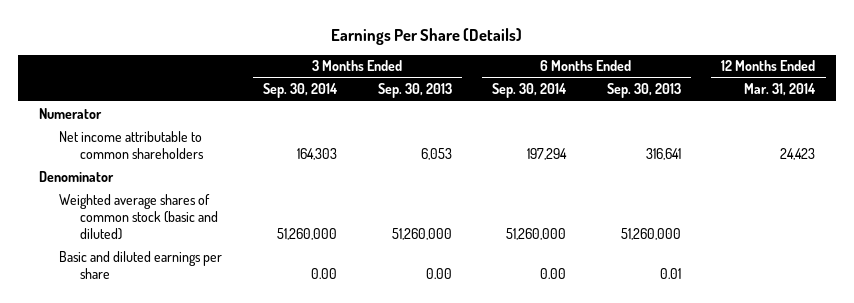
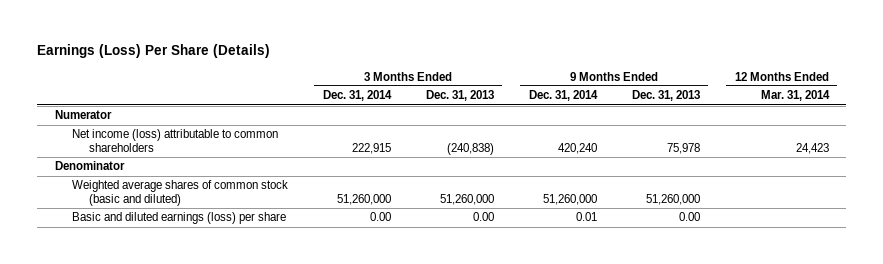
- Earnings Per Share (Details)
+ Earnings (Loss) Per Share (Details)
- | 3 Months Ended Sep. 30, 2014 | 3 Months Ended Sep. 30, 2013 | 6 Months Ended Sep. 30, 2014 | 6 Months Ended Sep. 30, 2013 | 12 Months Ended Mar. 31, 2014
+ | 3 Months Ended Dec. 31, 2014 | 3 Months Ended Dec. 31, 2013 | 9 Months Ended Dec. 31, 2014 | 9 Months Ended Dec. 31, 2013 | 12 Months Ended Mar. 31, 2014
- Net income attributable to common shareholders | 164,303 | 6,053 | 197,294 | 316,641 | 24,423
+ Net income (loss) attributable to common shareholders | 222,915 | (240,838) | 420,240 | 75,978 | 24,423
- Basic and diluted earnings per share | 0.00 | 0.00 | 0.00 | 0.01 |
+ Basic and diluted earnings (loss) per share | 0.00 | 0.00 | 0.01 | 0.00 |

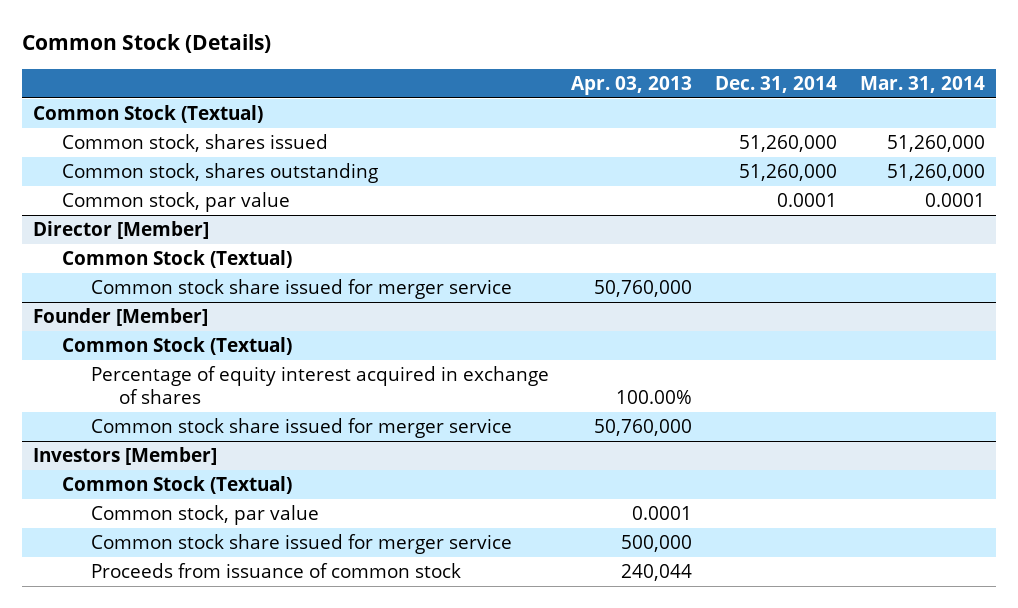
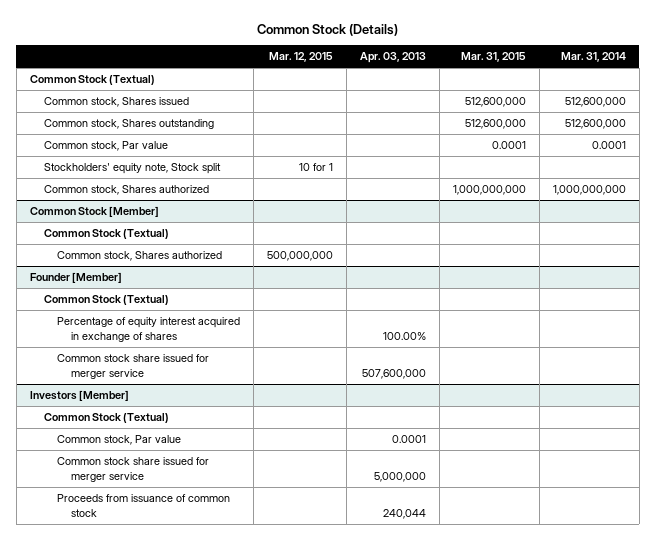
- | Apr. 03, 2013 | Dec. 31, 2014 | Mar. 31, 2014
+ | Mar. 12, 2015 | Apr. 03, 2013 | Mar. 31, 2015 | Mar. 31, 2014
- Common stock, shares issued | | 51,260,000 | 51,260,000
- Common stock, shares outstanding | | 51,260,000 | 51,260,000
- Common stock, par value | | 0.0001 | 0.0001
- Director [Member]
- Common Stock (Textual)
- Common stock share issued for merger service | 50,760,000 | |
+ Common stock, Shares issued | | | 512,600,000 | 512,600,000
+ Common stock, Shares outstanding | | | 512,600,000 | 512,600,000
+ Common stock, Par value | | | 0.0001 | 0.0001
+ Stockholders' equity note, Stock split | 10 for 1 | | |
+ Common stock, Shares authorized | | | 1,000,000,000 | 1,000,000,000
+ Common Stock [Member]
+ Common Stock (Textual)
+ Common stock, Shares authorized | 500,000,000 | | |
@ Founder [Member]
- Common stock share issued for merger service | 50,760,000 | |
+ Common stock share issued for merger service | | 507,600,000 | |
@ Investors [Member]
- Common stock, par value | 0.0001 | |
- Common stock share issued for merger service | 500,000 | |
+ Common stock, Par value | | 0.0001 | |
+ Common stock share issued for merger service | | 5,000,000 | |

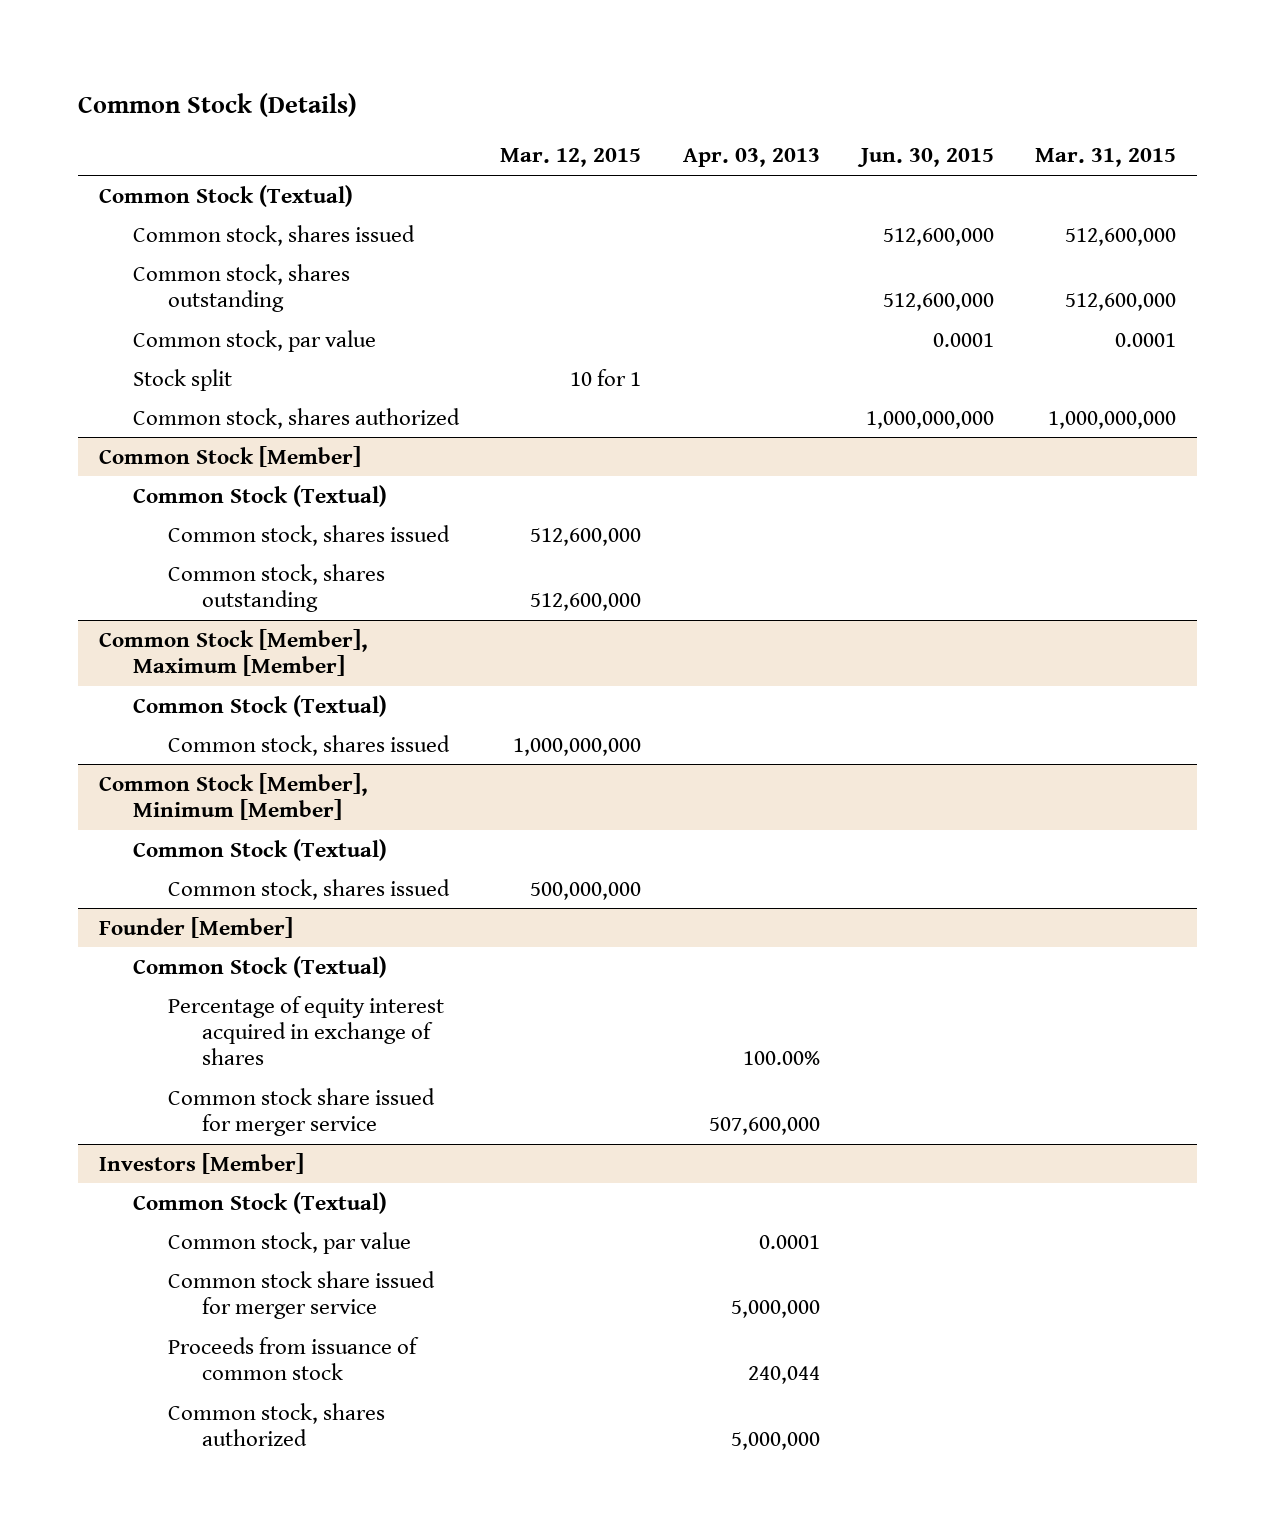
- | Mar. 12, 2015 | Apr. 03, 2013 | Mar. 31, 2015 | Mar. 31, 2014
+ | Mar. 12, 2015 | Apr. 03, 2013 | Jun. 30, 2015 | Mar. 31, 2015
- Common stock, Shares issued | | | 512,600,000 | 512,600,000
- Common stock, Shares outstanding | | | 512,600,000 | 512,600,000
- Common stock, Par value | | | 0.0001 | 0.0001
- Stockholders' equity note, Stock split | 10 for 1 | | |
- Common stock, Shares authorized | | | 1,000,000,000 | 1,000,000,000
+ Common stock, shares issued | | | 512,600,000 | 512,600,000
+ Common stock, shares outstanding | | | 512,600,000 | 512,600,000
+ Common stock, par value | | | 0.0001 | 0.0001
+ Stock split | 10 for 1 | | |
+ Common stock, shares authorized | | | 1,000,000,000 | 1,000,000,000
@ Common Stock [Member]
- Common stock, Shares authorized | 500,000,000 | | |
+ Common stock, shares issued | 512,600,000 | | |
+ Common stock, shares outstanding | 512,600,000 | | |
+ Common Stock [Member], Maximum [Member]
+ Common Stock (Textual)
+ Common stock, shares issued | 1,000,000,000 | | |
+ Common Stock [Member], Minimum [Member]
+ Common Stock (Textual)
+ Common stock, shares issued | 500,000,000 | | |
@ Investors [Member]
- Common stock, Par value | | 0.0001 | |
+ Common stock, par value | | 0.0001 | |
+ Common stock, shares authorized | | 5,000,000 | |

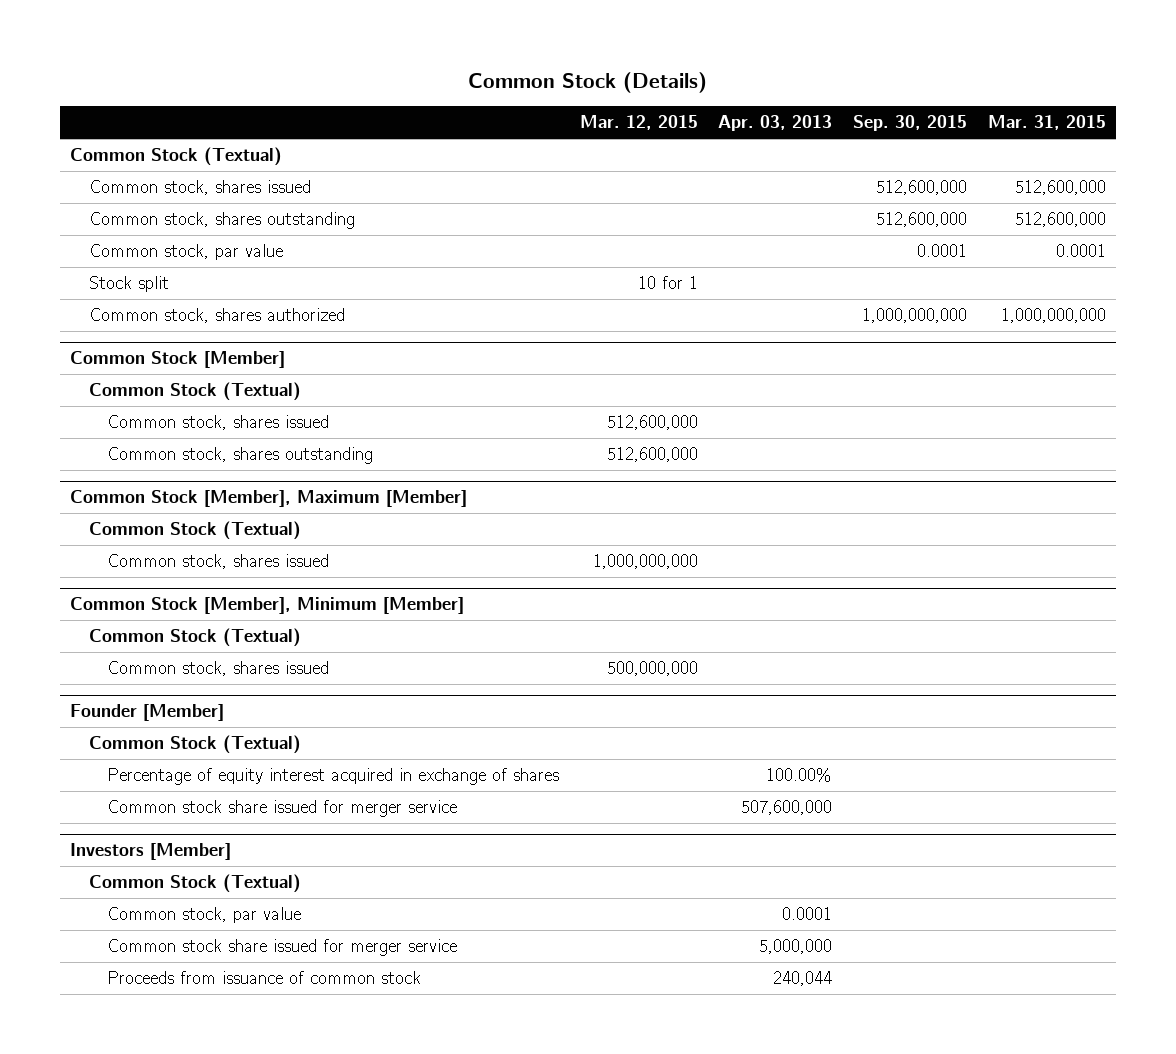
- | Mar. 12, 2015 | Apr. 03, 2013 | Jun. 30, 2015 | Mar. 31, 2015
+ | Mar. 12, 2015 | Apr. 03, 2013 | Sep. 30, 2015 | Mar. 31, 2015
@ Investors [Member]
- Common stock, shares authorized | | 5,000,000 | |

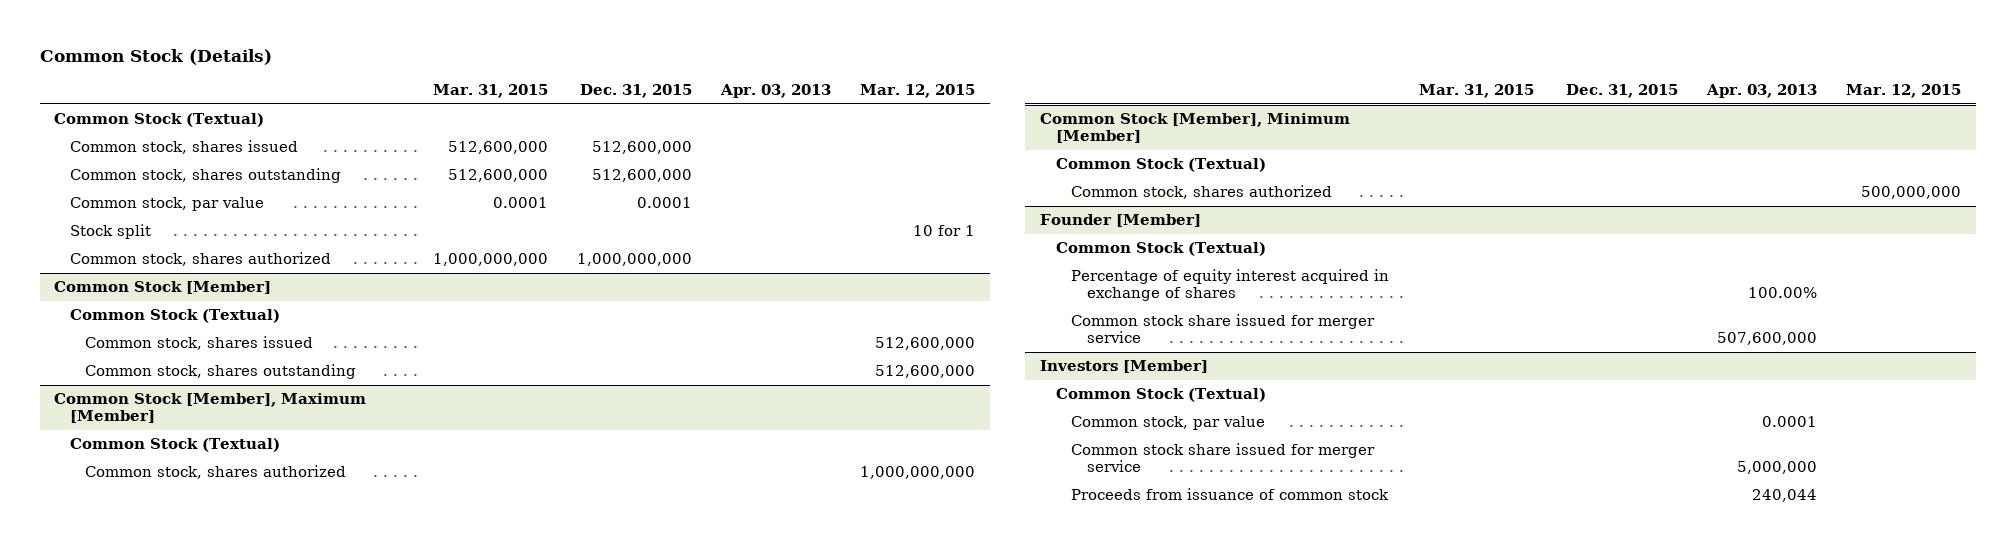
- | Mar. 12, 2015 | Apr. 03, 2013 | Sep. 30, 2015 | Mar. 31, 2015
+ | Mar. 31, 2015 | Dec. 31, 2015 | Apr. 03, 2013 | Mar. 12, 2015
@ Common Stock [Member], Maximum [Member]
- Common stock, shares issued | 1,000,000,000 | | |
+ Common stock, shares authorized | | | | 1,000,000,000
@ Common Stock [Member], Minimum [Member]
- Common stock, shares issued | 500,000,000 | | |
+ Common stock, shares authorized | | | | 500,000,000

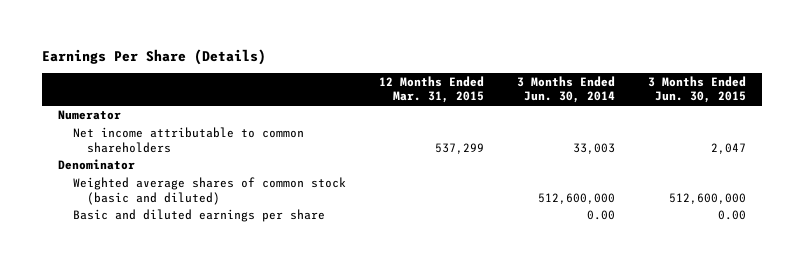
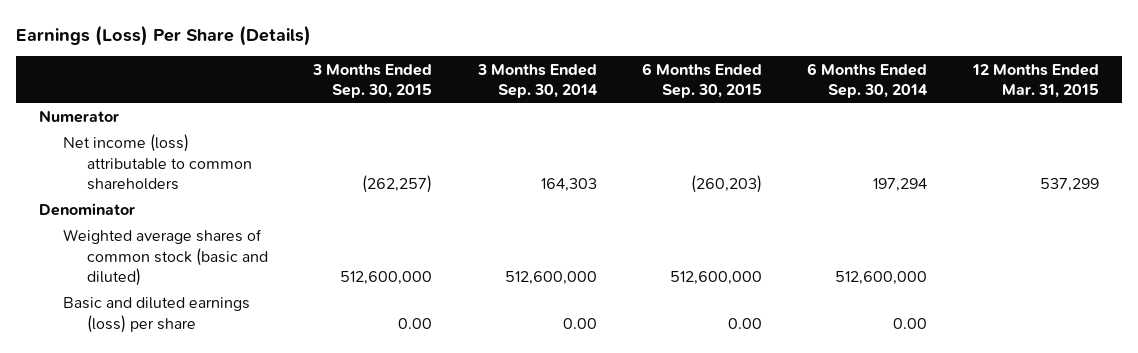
- Earnings Per Share (Details)
+ Earnings (Loss) Per Share (Details)
- | 12 Months Ended Mar. 31, 2015 | 3 Months Ended Jun. 30, 2014 | 3 Months Ended Jun. 30, 2015
+ | 3 Months Ended Sep. 30, 2015 | 3 Months Ended Sep. 30, 2014 | 6 Months Ended Sep. 30, 2015 | 6 Months Ended Sep. 30, 2014 | 12 Months Ended Mar. 31, 2015
- Net income attributable to common shareholders | 537,299 | 33,003 | 2,047
+ Net income (loss) attributable to common shareholders | (262,257) | 164,303 | (260,203) | 197,294 | 537,299
- Basic and diluted earnings per share | | 0.00 | 0.00
+ Basic and diluted earnings (loss) per share | 0.00 | 0.00 | 0.00 | 0.00 |

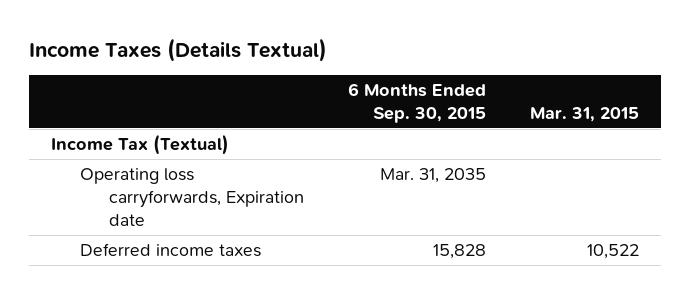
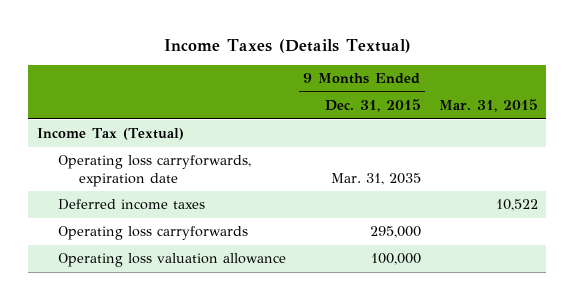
- | 6 Months Ended Sep. 30, 2015 | Mar. 31, 2015
+ | 9 Months Ended Dec. 31, 2015 | Mar. 31, 2015
- Operating loss carryforwards, Expiration date | Mar. 31, 2035 |
+ Operating loss carryforwards, expiration date | Mar. 31, 2035 |
+ Operating loss carryforwards | 295,000 |
+ Operating loss valuation allowance | 100,000 |

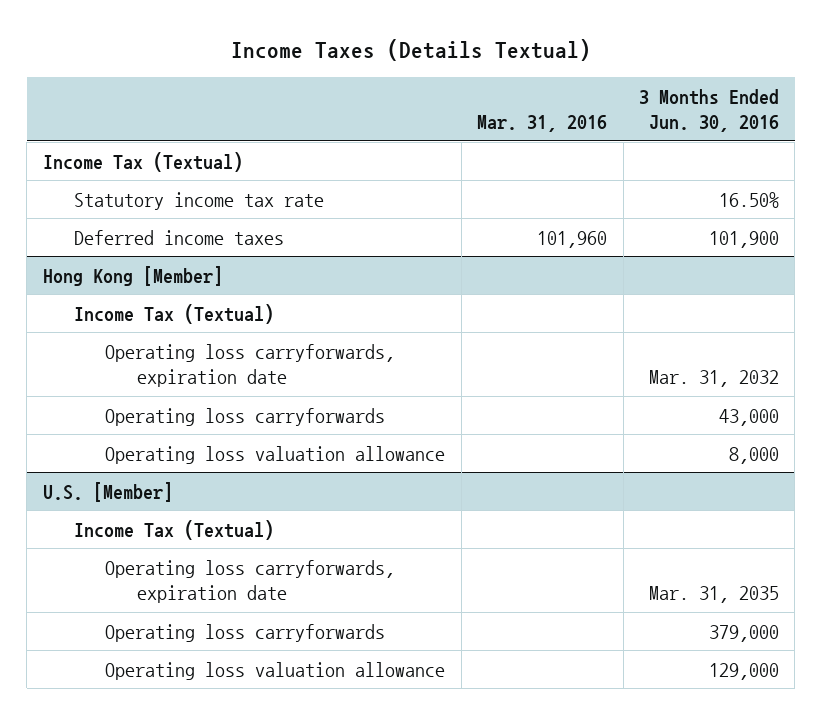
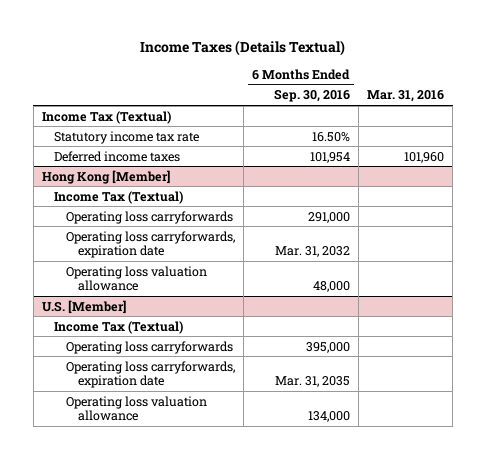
- | Mar. 31, 2016 | 3 Months Ended Jun. 30, 2016
+ | 6 Months Ended Sep. 30, 2016 | Mar. 31, 2016
@ Hong Kong [Member]
moved down: Operating loss carryforwards, expiration date | Mar. 31, 2032 |
@ U.S. [Member]
moved down: Operating loss carryforwards, expiration date | Mar. 31, 2035 |

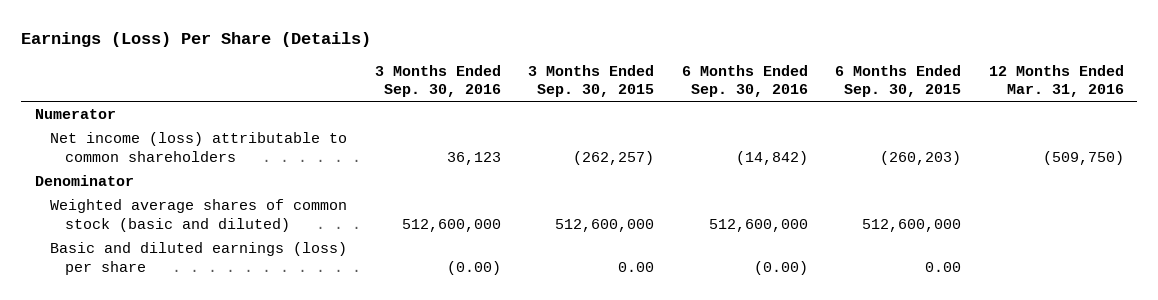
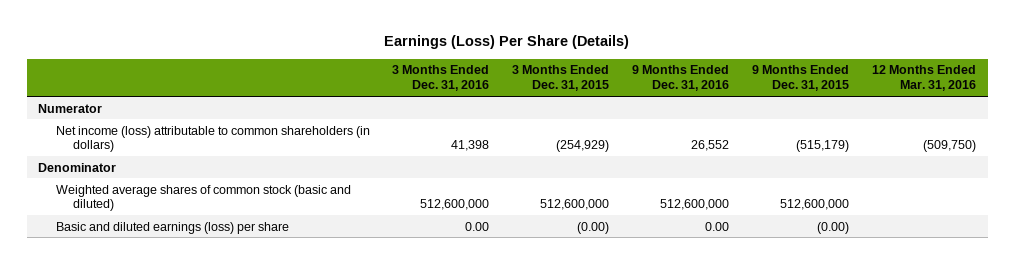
- | 3 Months Ended Sep. 30, 2016 | 3 Months Ended Sep. 30, 2015 | 6 Months Ended Sep. 30, 2016 | 6 Months Ended Sep. 30, 2015 | 12 Months Ended Mar. 31, 2016
+ | 3 Months Ended Dec. 31, 2016 | 3 Months Ended Dec. 31, 2015 | 9 Months Ended Dec. 31, 2016 | 9 Months Ended Dec. 31, 2015 | 12 Months Ended Mar. 31, 2016
- Net income (loss) attributable to common shareholders | 36,123 | (262,257) | (14,842) | (260,203) | (509,750)
+ Net income (loss) attributable to common shareholders (in dollars) | 41,398 | (254,929) | 26,552 | (515,179) | (509,750)

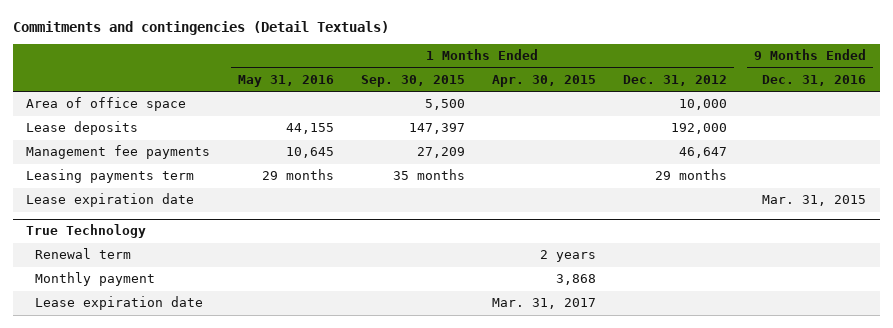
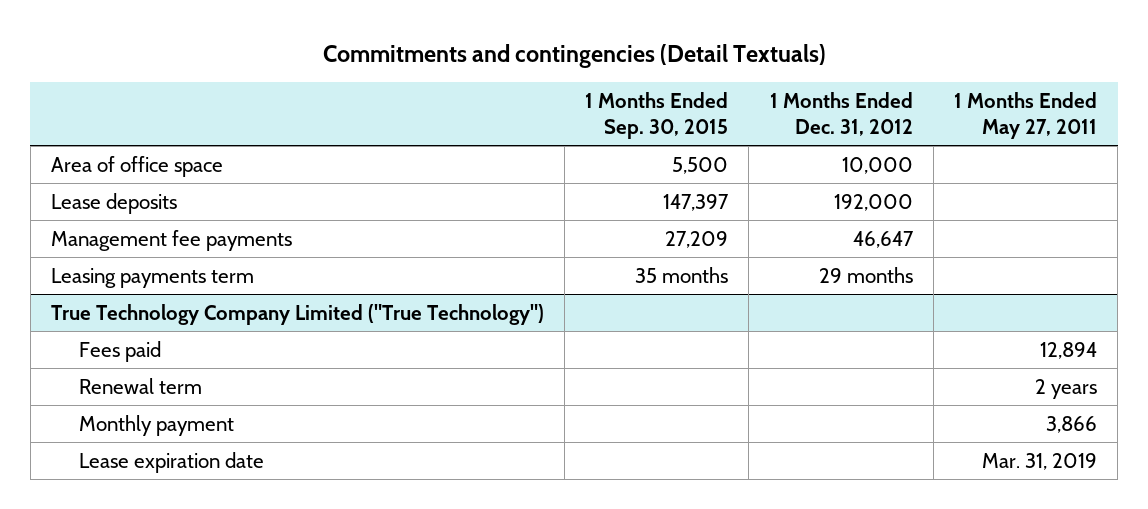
- | 1 Months Ended May 31, 2016 | 1 Months Ended Sep. 30, 2015 | 1 Months Ended Apr. 30, 2015 | 1 Months Ended Dec. 31, 2012 | 9 Months Ended Dec. 31, 2016
+ | 1 Months Ended Sep. 30, 2015 | 1 Months Ended Dec. 31, 2012 | 1 Months Ended May 27, 2011
- Lease expiration date | | | | | Mar. 31, 2015
- True Technology
+ True Technology Company Limited ("True Technology")
+ Fees paid | | | 12,894

